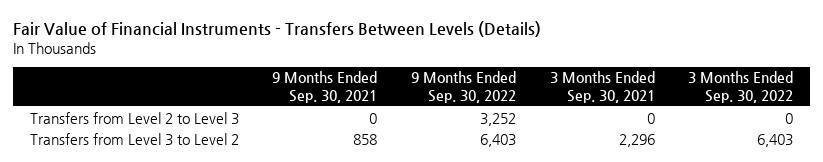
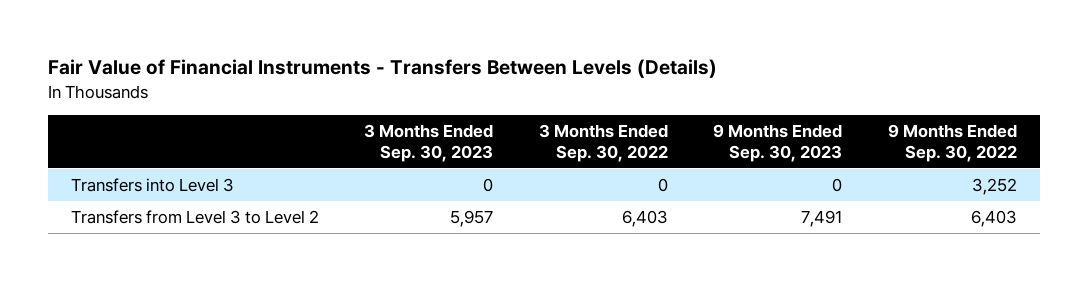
- | 9 Months Ended Sep. 30, 2021 | 9 Months Ended Sep. 30, 2022 | 3 Months Ended Sep. 30, 2021 | 3 Months Ended Sep. 30, 2022
+ | 3 Months Ended Sep. 30, 2023 | 3 Months Ended Sep. 30, 2022 | 9 Months Ended Sep. 30, 2023 | 9 Months Ended Sep. 30, 2022
- Transfers from Level 2 to Level 3 | 0 | 3,252 | 0 | 0
+ Transfers into Level 3 | 0 | 0 | 0 | 3,252

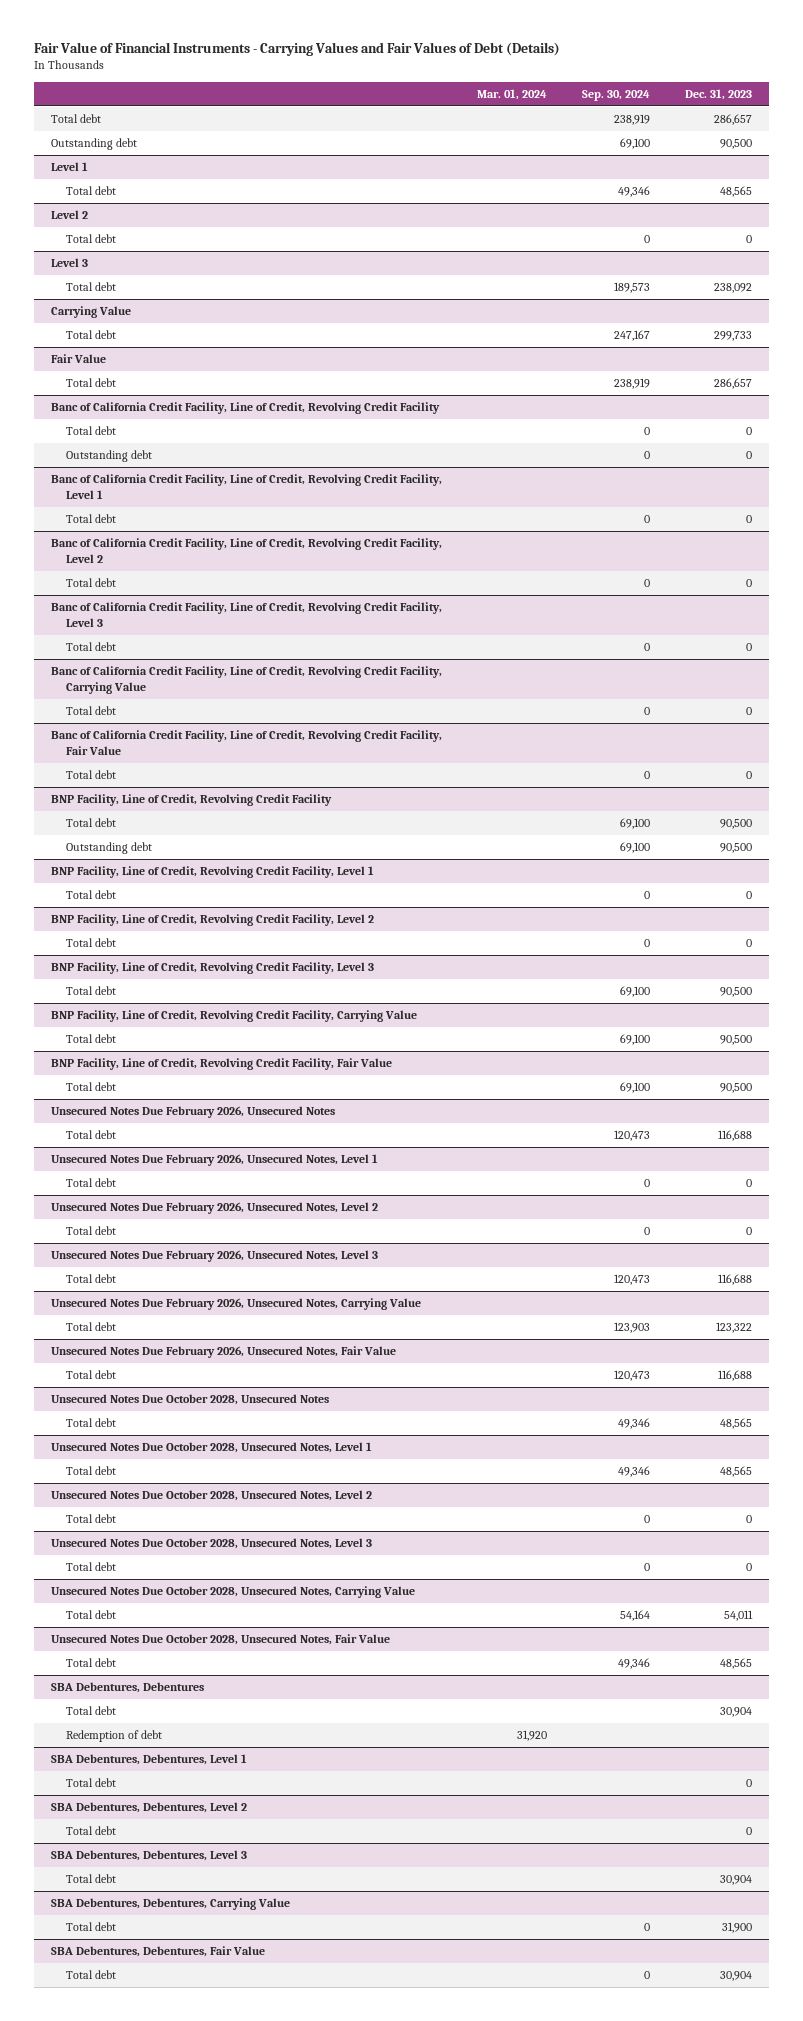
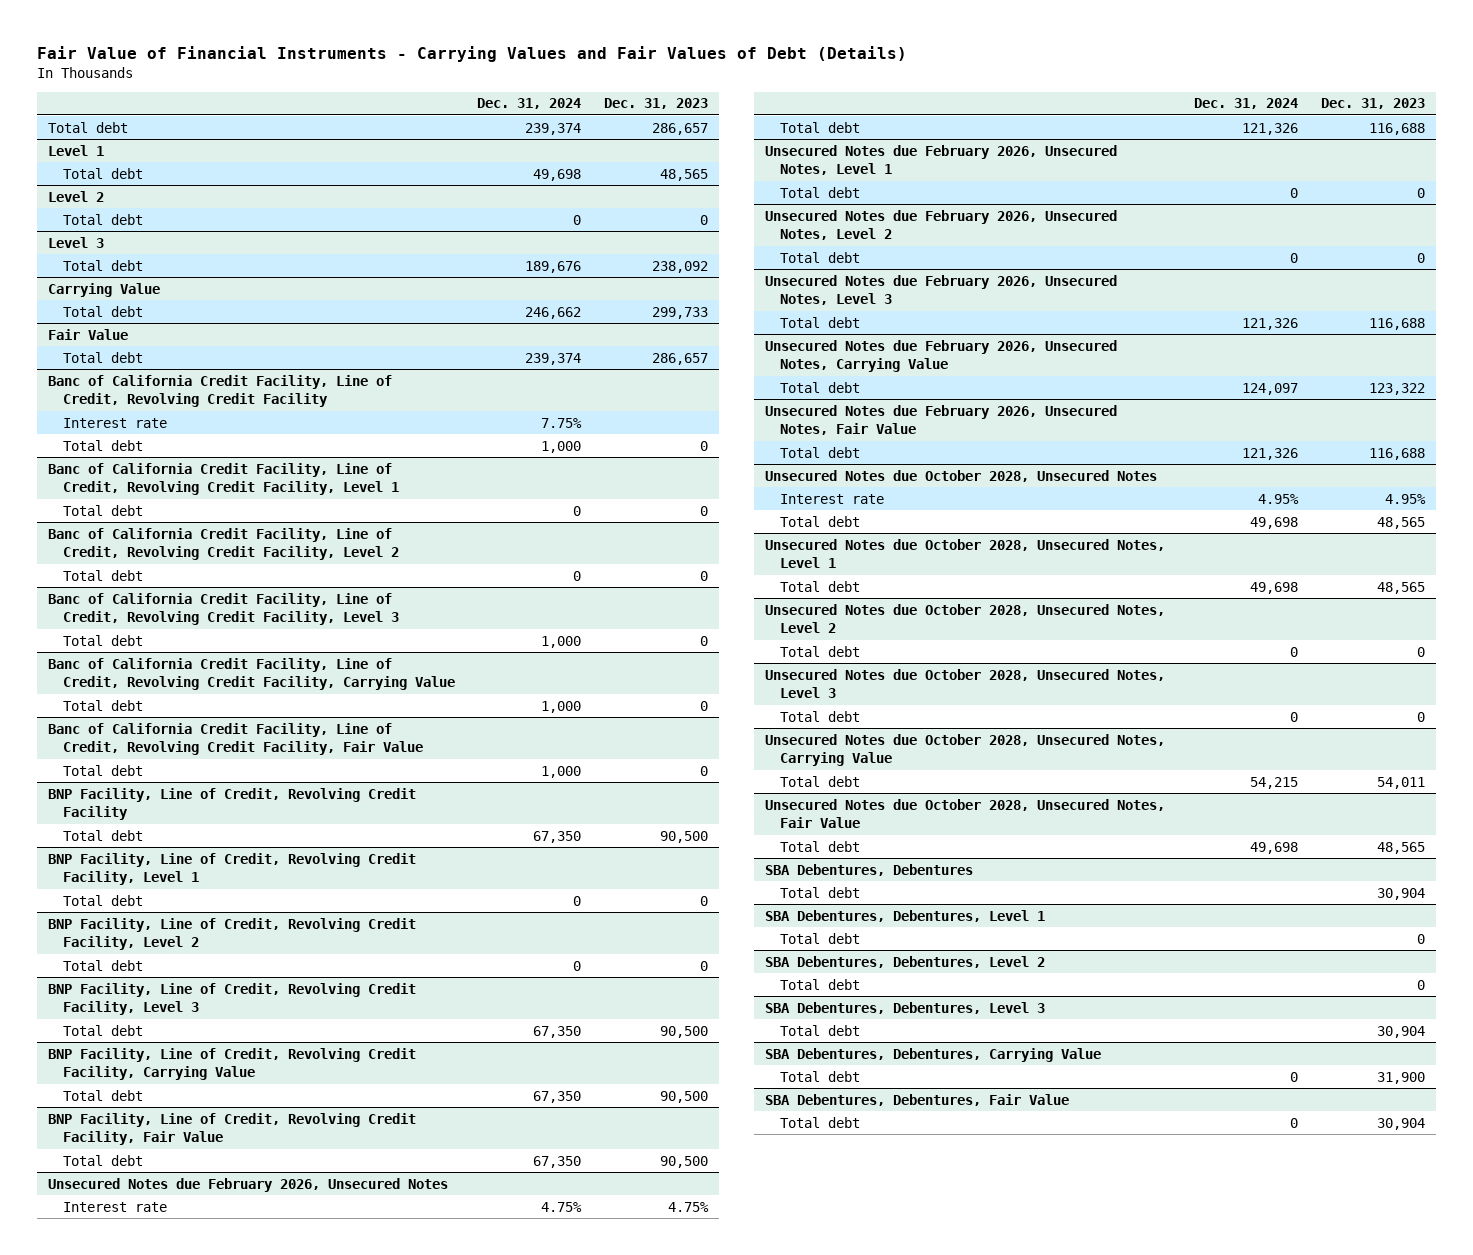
- | Mar. 01, 2024 | Sep. 30, 2024 | Dec. 31, 2023
+ | Dec. 31, 2024 | Dec. 31, 2023
- Outstanding debt | | 69,100 | 90,500
@ Banc of California Credit Facility, Line of Credit, Revolving Credit Facility
+ Interest rate | 7.75% |
- Outstanding debt | | 0 | 0
@ BNP Facility, Line of Credit, Revolving Credit Facility
- Outstanding debt | | 69,100 | 90,500
- Unsecured Notes Due February 2026, Unsecured Notes
+ Unsecured Notes due February 2026, Unsecured Notes
+ Interest rate | 4.75% | 4.75%
- Unsecured Notes Due February 2026, Unsecured Notes, Level 1
+ Unsecured Notes due February 2026, Unsecured Notes, Level 1
- Unsecured Notes Due February 2026, Unsecured Notes, Level 2
+ Unsecured Notes due February 2026, Unsecured Notes, Level 2
- Unsecured Notes Due February 2026, Unsecured Notes, Level 3
+ Unsecured Notes due February 2026, Unsecured Notes, Level 3
- Unsecured Notes Due February 2026, Unsecured Notes, Carrying Value
+ Unsecured Notes due February 2026, Unsecured Notes, Carrying Value
- Unsecured Notes Due February 2026, Unsecured Notes, Fair Value
+ Unsecured Notes due February 2026, Unsecured Notes, Fair Value
- Unsecured Notes Due October 2028, Unsecured Notes
+ Unsecured Notes due October 2028, Unsecured Notes
+ Interest rate | 4.95% | 4.95%
- Unsecured Notes Due October 2028, Unsecured Notes, Level 1
+ Unsecured Notes due October 2028, Unsecured Notes, Level 1
- Unsecured Notes Due October 2028, Unsecured Notes, Level 2
+ Unsecured Notes due October 2028, Unsecured Notes, Level 2
- Unsecured Notes Due October 2028, Unsecured Notes, Level 3
+ Unsecured Notes due October 2028, Unsecured Notes, Level 3
- Unsecured Notes Due October 2028, Unsecured Notes, Carrying Value
+ Unsecured Notes due October 2028, Unsecured Notes, Carrying Value
- Unsecured Notes Due October 2028, Unsecured Notes, Fair Value
+ Unsecured Notes due October 2028, Unsecured Notes, Fair Value
@ SBA Debentures, Debentures
- Redemption of debt | 31,920 | |

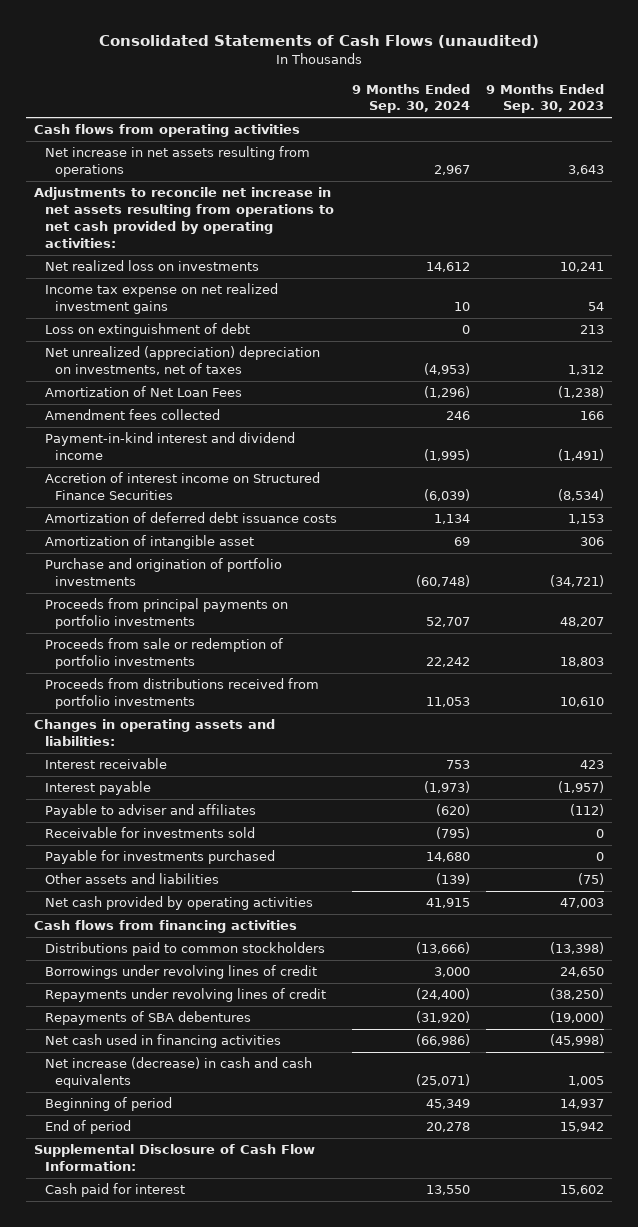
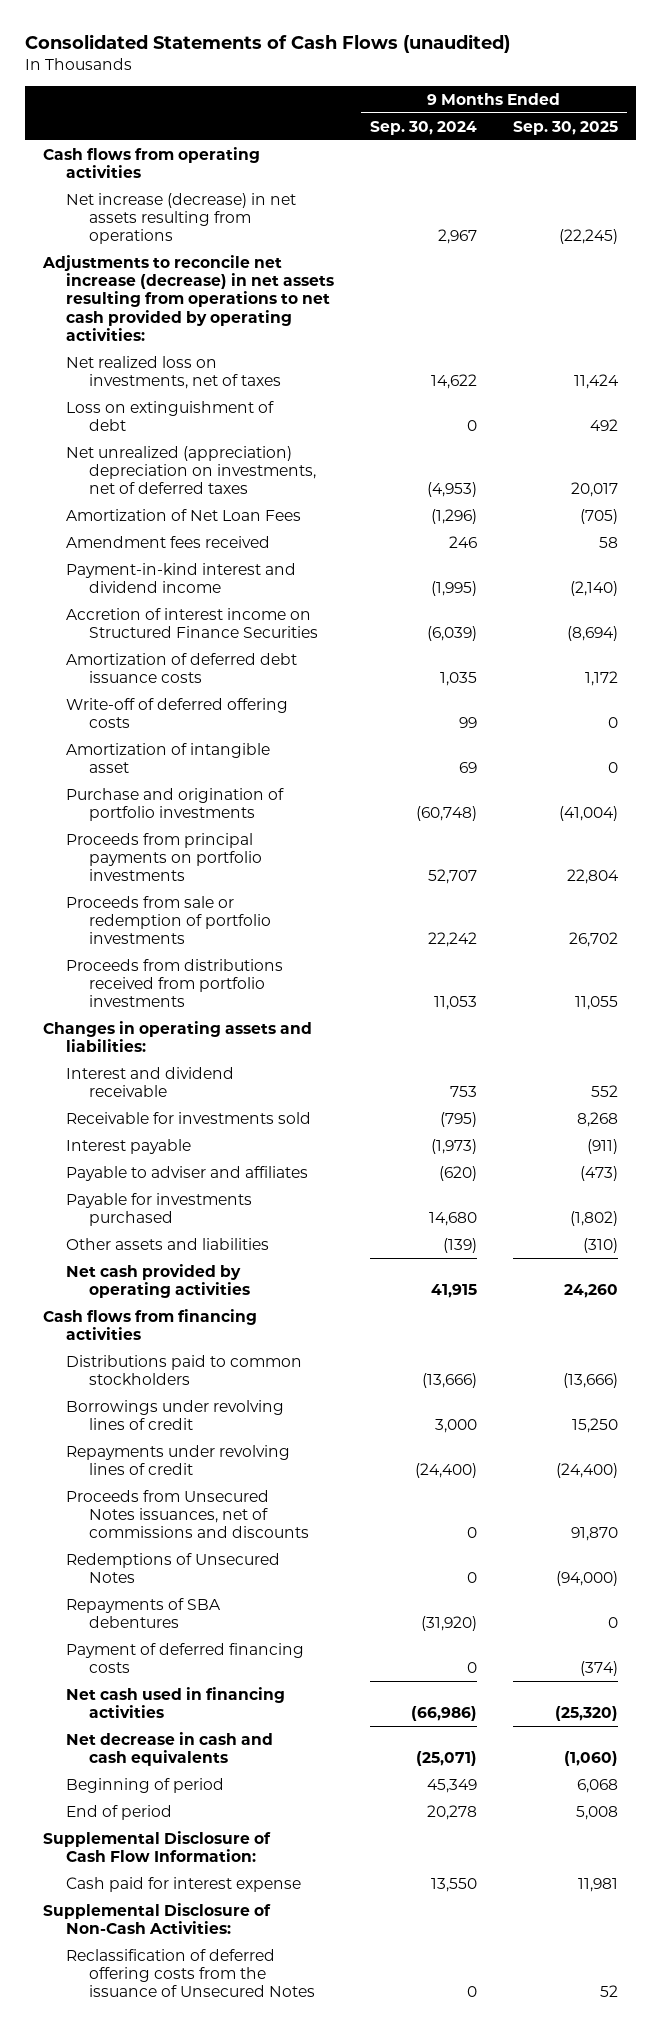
- | 9 Months Ended Sep. 30, 2024 | 9 Months Ended Sep. 30, 2023
+ | 9 Months Ended Sep. 30, 2024 | 9 Months Ended Sep. 30, 2025
- Net increase in net assets resulting from operations | 2,967 | 3,643
- Adjustments to reconcile net increase in net assets resulting from operations to net cash provided by operating activities:
- Net realized loss on investments | 14,612 | 10,241
- Income tax expense on net realized investment gains | 10 | 54
+ Net increase (decrease) in net assets resulting from operations | 2,967 | (22,245)
+ Adjustments to reconcile net increase (decrease) in net assets resulting from operations to net cash provided by operating activities:
+ Net realized loss on investments, net of taxes | 14,622 | 11,424
- Net unrealized (appreciation) depreciation on investments, net of taxes | (4,953) | 1,312
+ Net unrealized (appreciation) depreciation on investments, net of deferred taxes | (4,953) | 20,017
- Amendment fees collected | 246 | 166
+ Amendment fees received | 246 | 58
- Amortization of deferred debt issuance costs | 1,134 | 1,153
+ Amortization of deferred debt issuance costs | 1,035 | 1,172
+ Write-off of deferred offering costs | 99 | 0
- Interest receivable | 753 | 423
+ Interest and dividend receivable | 753 | 552
moved up: Receivable for investments sold | (795) | 8,268
+ Proceeds from Unsecured Notes issuances, net of commissions and discounts | 0 | 91,870
+ Redemptions of Unsecured Notes | 0 | (94,000)
+ Payment of deferred financing costs | 0 | (374)
- Net increase (decrease) in cash and cash equivalents | (25,071) | 1,005
+ Net decrease in cash and cash equivalents | (25,071) | (1,060)
- Cash paid for interest | 13,550 | 15,602
+ Cash paid for interest expense | 13,550 | 11,981
+ Supplemental Disclosure of Non-Cash Activities:
+ Reclassification of deferred offering costs from the issuance of Unsecured Notes | 0 | 52

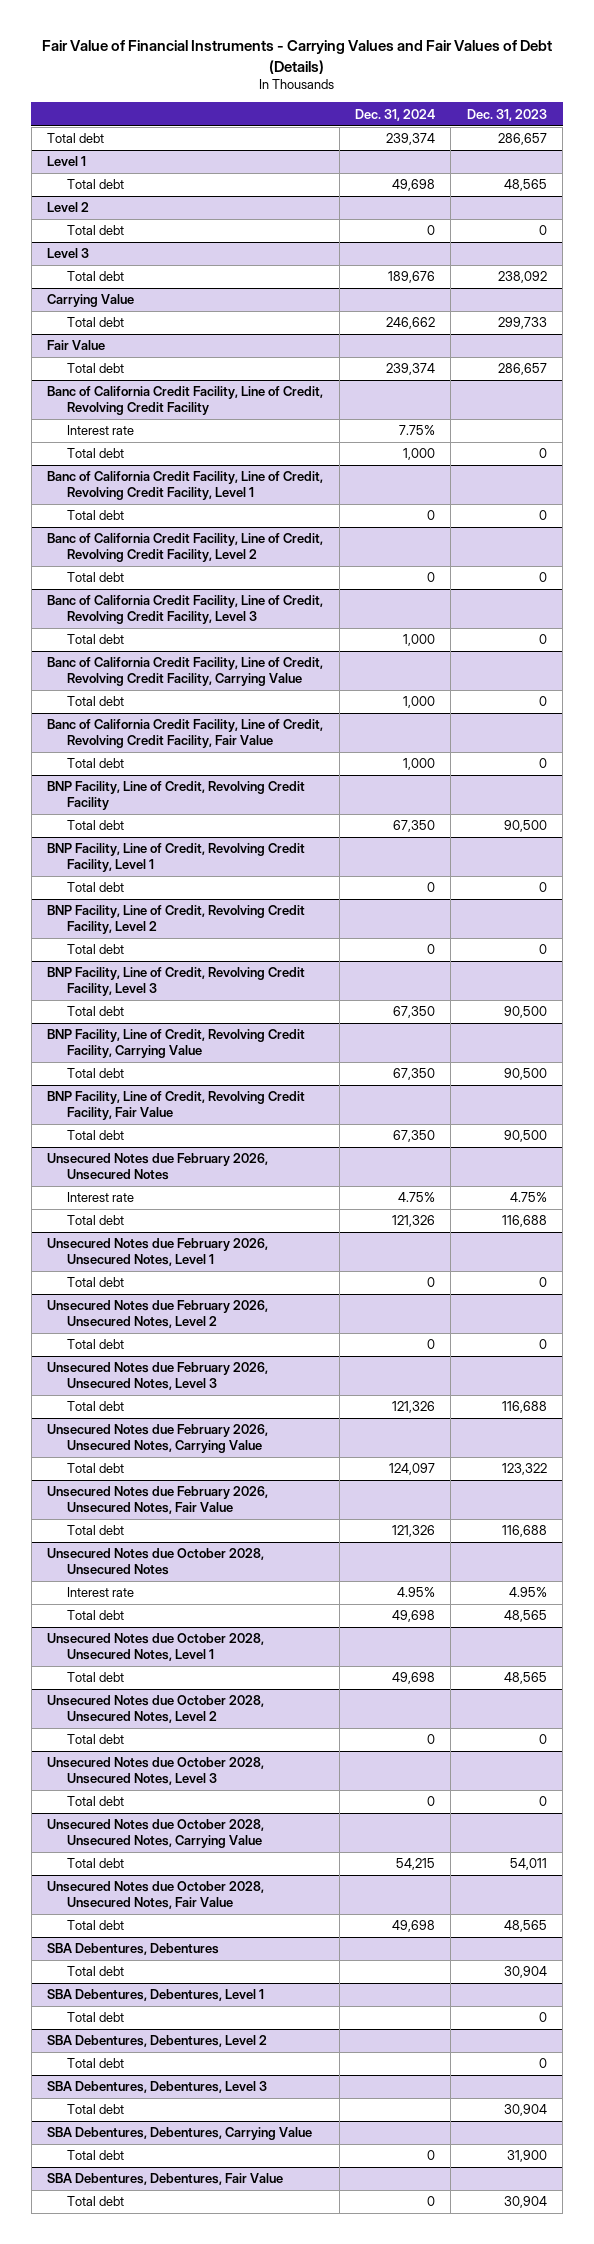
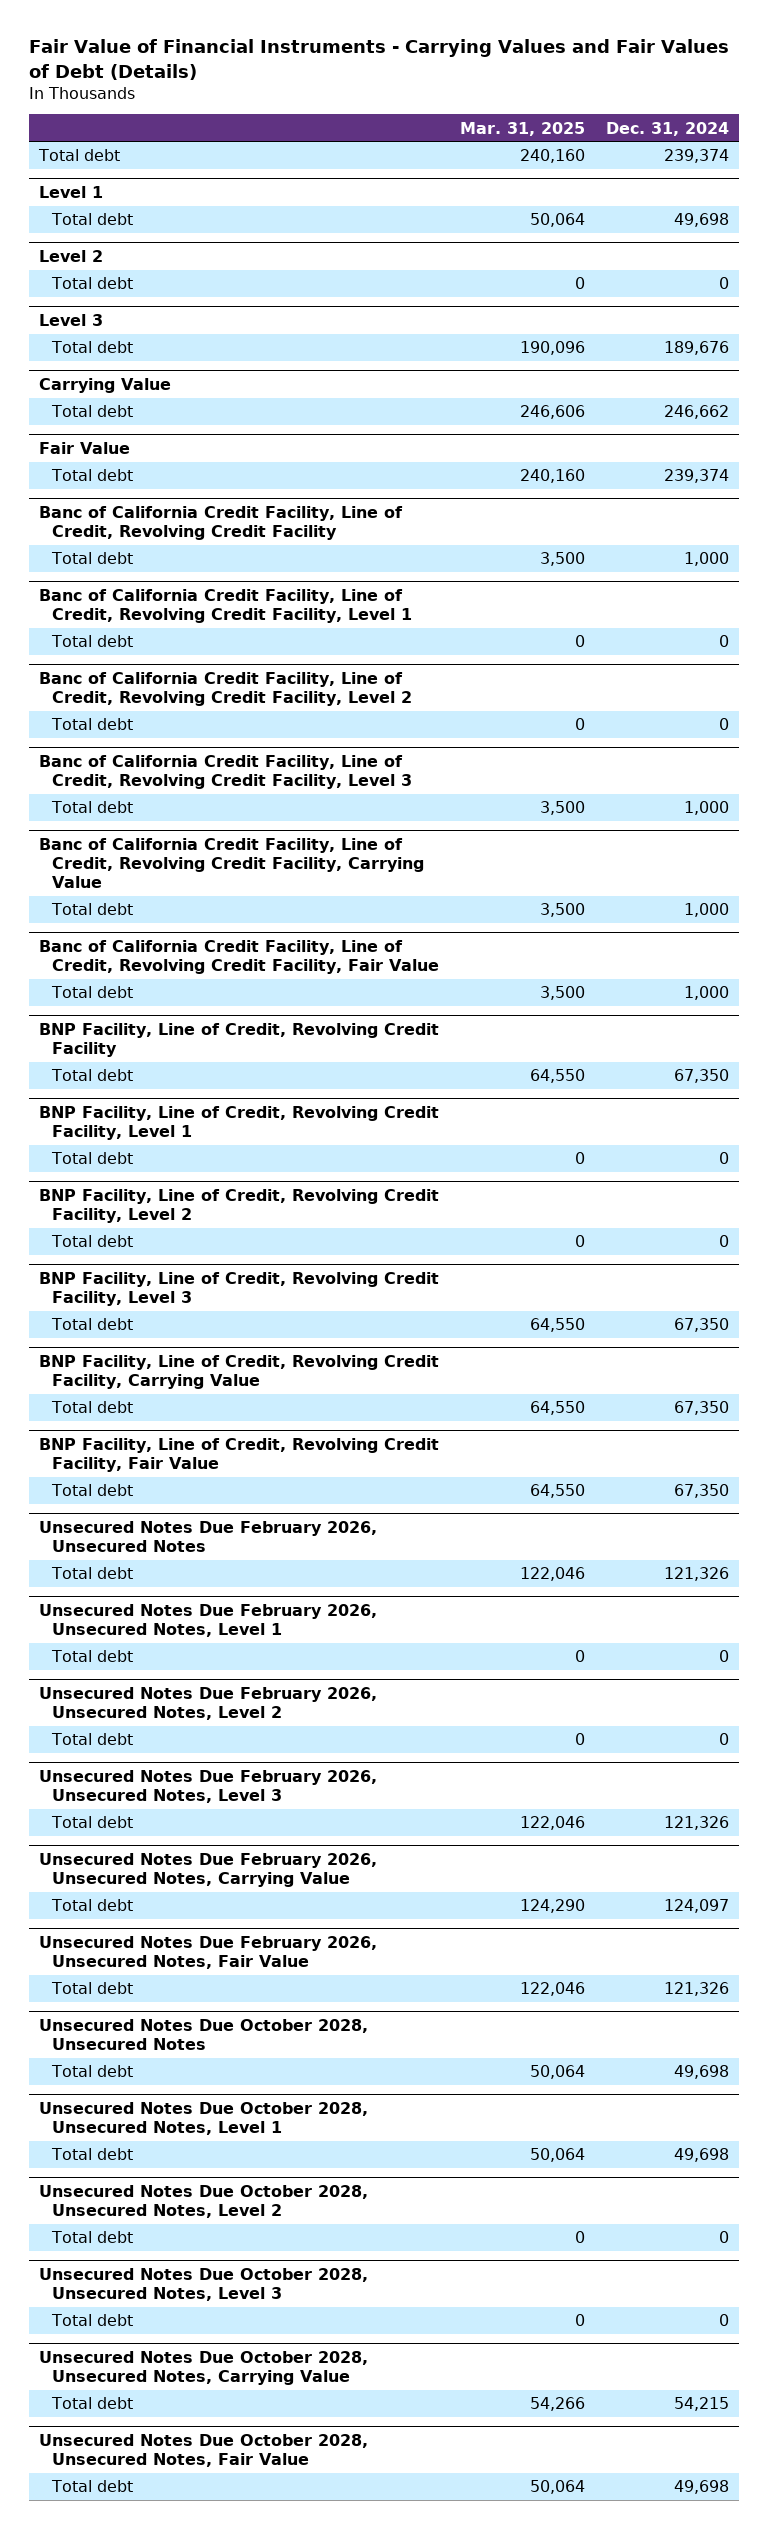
- | Dec. 31, 2024 | Dec. 31, 2023
+ | Mar. 31, 2025 | Dec. 31, 2024
@ Banc of California Credit Facility, Line of Credit, Revolving Credit Facility
- Interest rate | 7.75% |
- Unsecured Notes due February 2026, Unsecured Notes
- Interest rate | 4.75% | 4.75%
+ Unsecured Notes Due February 2026, Unsecured Notes
- Unsecured Notes due February 2026, Unsecured Notes, Level 1
+ Unsecured Notes Due February 2026, Unsecured Notes, Level 1
- Unsecured Notes due February 2026, Unsecured Notes, Level 2
+ Unsecured Notes Due February 2026, Unsecured Notes, Level 2
- Unsecured Notes due February 2026, Unsecured Notes, Level 3
+ Unsecured Notes Due February 2026, Unsecured Notes, Level 3
- Unsecured Notes due February 2026, Unsecured Notes, Carrying Value
+ Unsecured Notes Due February 2026, Unsecured Notes, Carrying Value
- Unsecured Notes due February 2026, Unsecured Notes, Fair Value
+ Unsecured Notes Due February 2026, Unsecured Notes, Fair Value
- Unsecured Notes due October 2028, Unsecured Notes
- Interest rate | 4.95% | 4.95%
+ Unsecured Notes Due October 2028, Unsecured Notes
- Unsecured Notes due October 2028, Unsecured Notes, Level 1
+ Unsecured Notes Due October 2028, Unsecured Notes, Level 1
- Unsecured Notes due October 2028, Unsecured Notes, Level 2
+ Unsecured Notes Due October 2028, Unsecured Notes, Level 2
- Unsecured Notes due October 2028, Unsecured Notes, Level 3
+ Unsecured Notes Due October 2028, Unsecured Notes, Level 3
- Unsecured Notes due October 2028, Unsecured Notes, Carrying Value
+ Unsecured Notes Due October 2028, Unsecured Notes, Carrying Value
- Unsecured Notes due October 2028, Unsecured Notes, Fair Value
+ Unsecured Notes Due October 2028, Unsecured Notes, Fair Value
- SBA Debentures, Debentures
- Total debt | | 30,904
- SBA Debentures, Debentures, Level 1
- Total debt | | 0
- SBA Debentures, Debentures, Level 2
- Total debt | | 0
- SBA Debentures, Debentures, Level 3
- Total debt | | 30,904
- SBA Debentures, Debentures, Carrying Value
- Total debt | 0 | 31,900
- SBA Debentures, Debentures, Fair Value
- Total debt | 0 | 30,904

